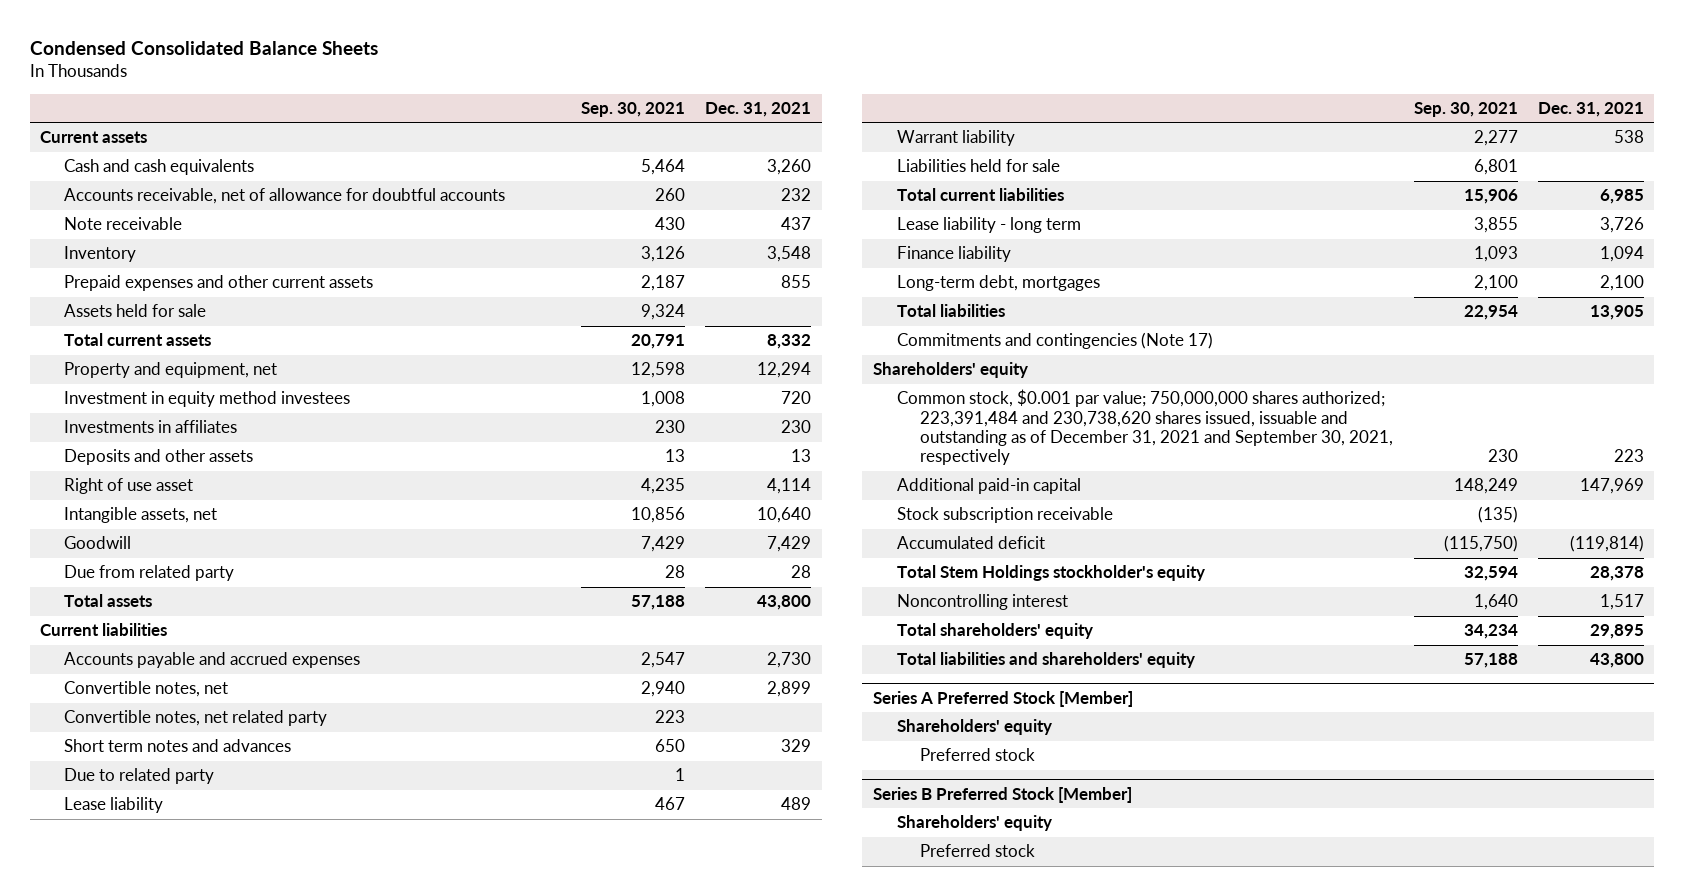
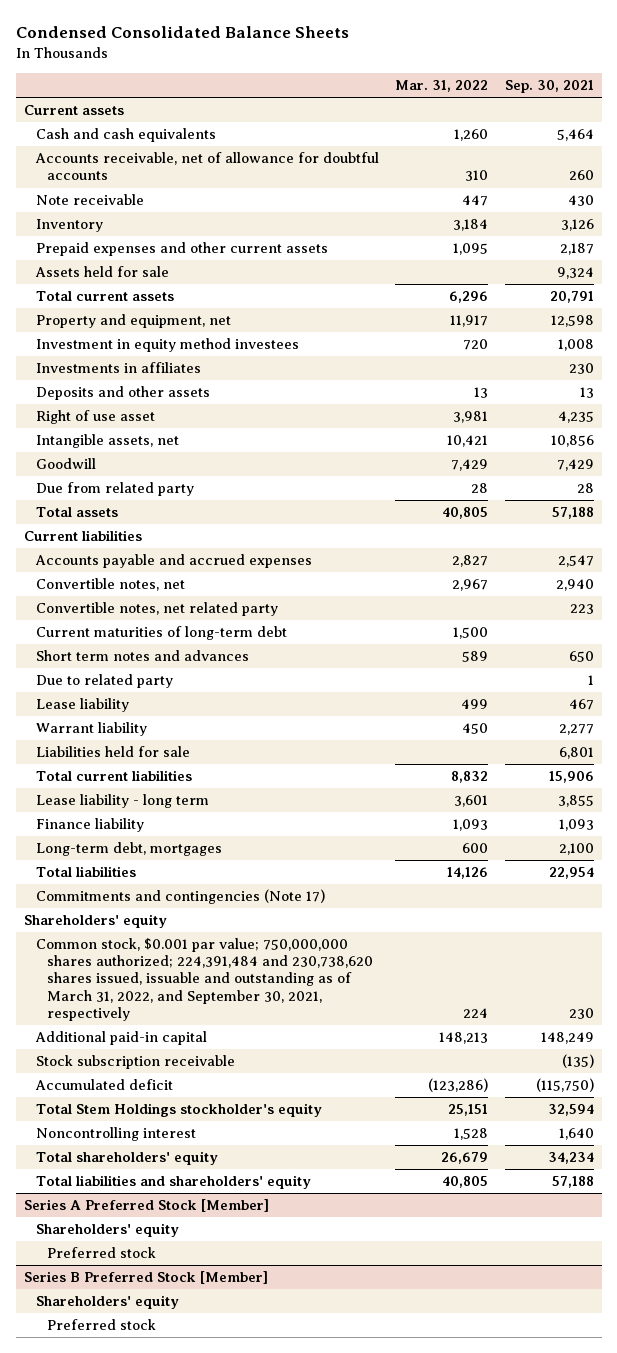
- | Sep. 30, 2021 | Dec. 31, 2021
+ | Mar. 31, 2022 | Sep. 30, 2021
+ Current maturities of long-term debt | 1,500 |
- Common stock, $0.001 par value; 750,000,000 shares authorized; 223,391,484 and 230,738,620 shares issued, issuable and outstanding as of December 31, 2021 and September 30, 2021, respectively | 230 | 223
+ Common stock, $0.001 par value; 750,000,000 shares authorized; 224,391,484 and 230,738,620 shares issued, issuable and outstanding as of March 31, 2022, and September 30, 2021, respectively | 224 | 230

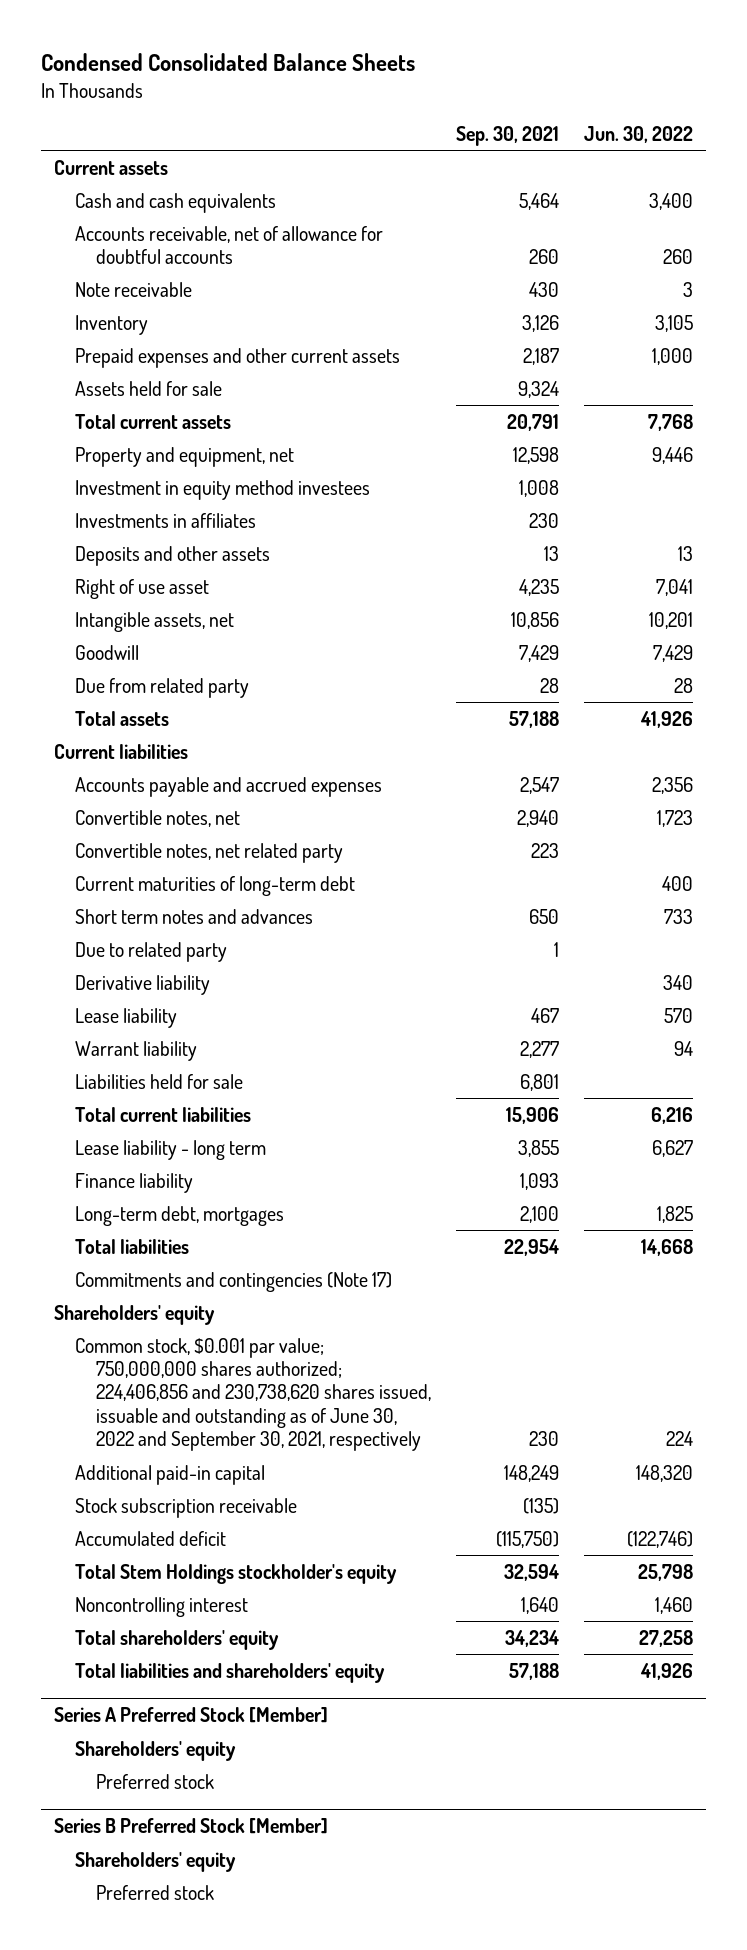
- | Mar. 31, 2022 | Sep. 30, 2021
+ | Sep. 30, 2021 | Jun. 30, 2022
+ Derivative liability | | 340
- Common stock, $0.001 par value; 750,000,000 shares authorized; 224,391,484 and 230,738,620 shares issued, issuable and outstanding as of March 31, 2022, and September 30, 2021, respectively | 224 | 230
+ Common stock, $0.001 par value; 750,000,000 shares authorized; 224,406,856 and 230,738,620 shares issued, issuable and outstanding as of June 30, 2022 and September 30, 2021, respectively | 230 | 224

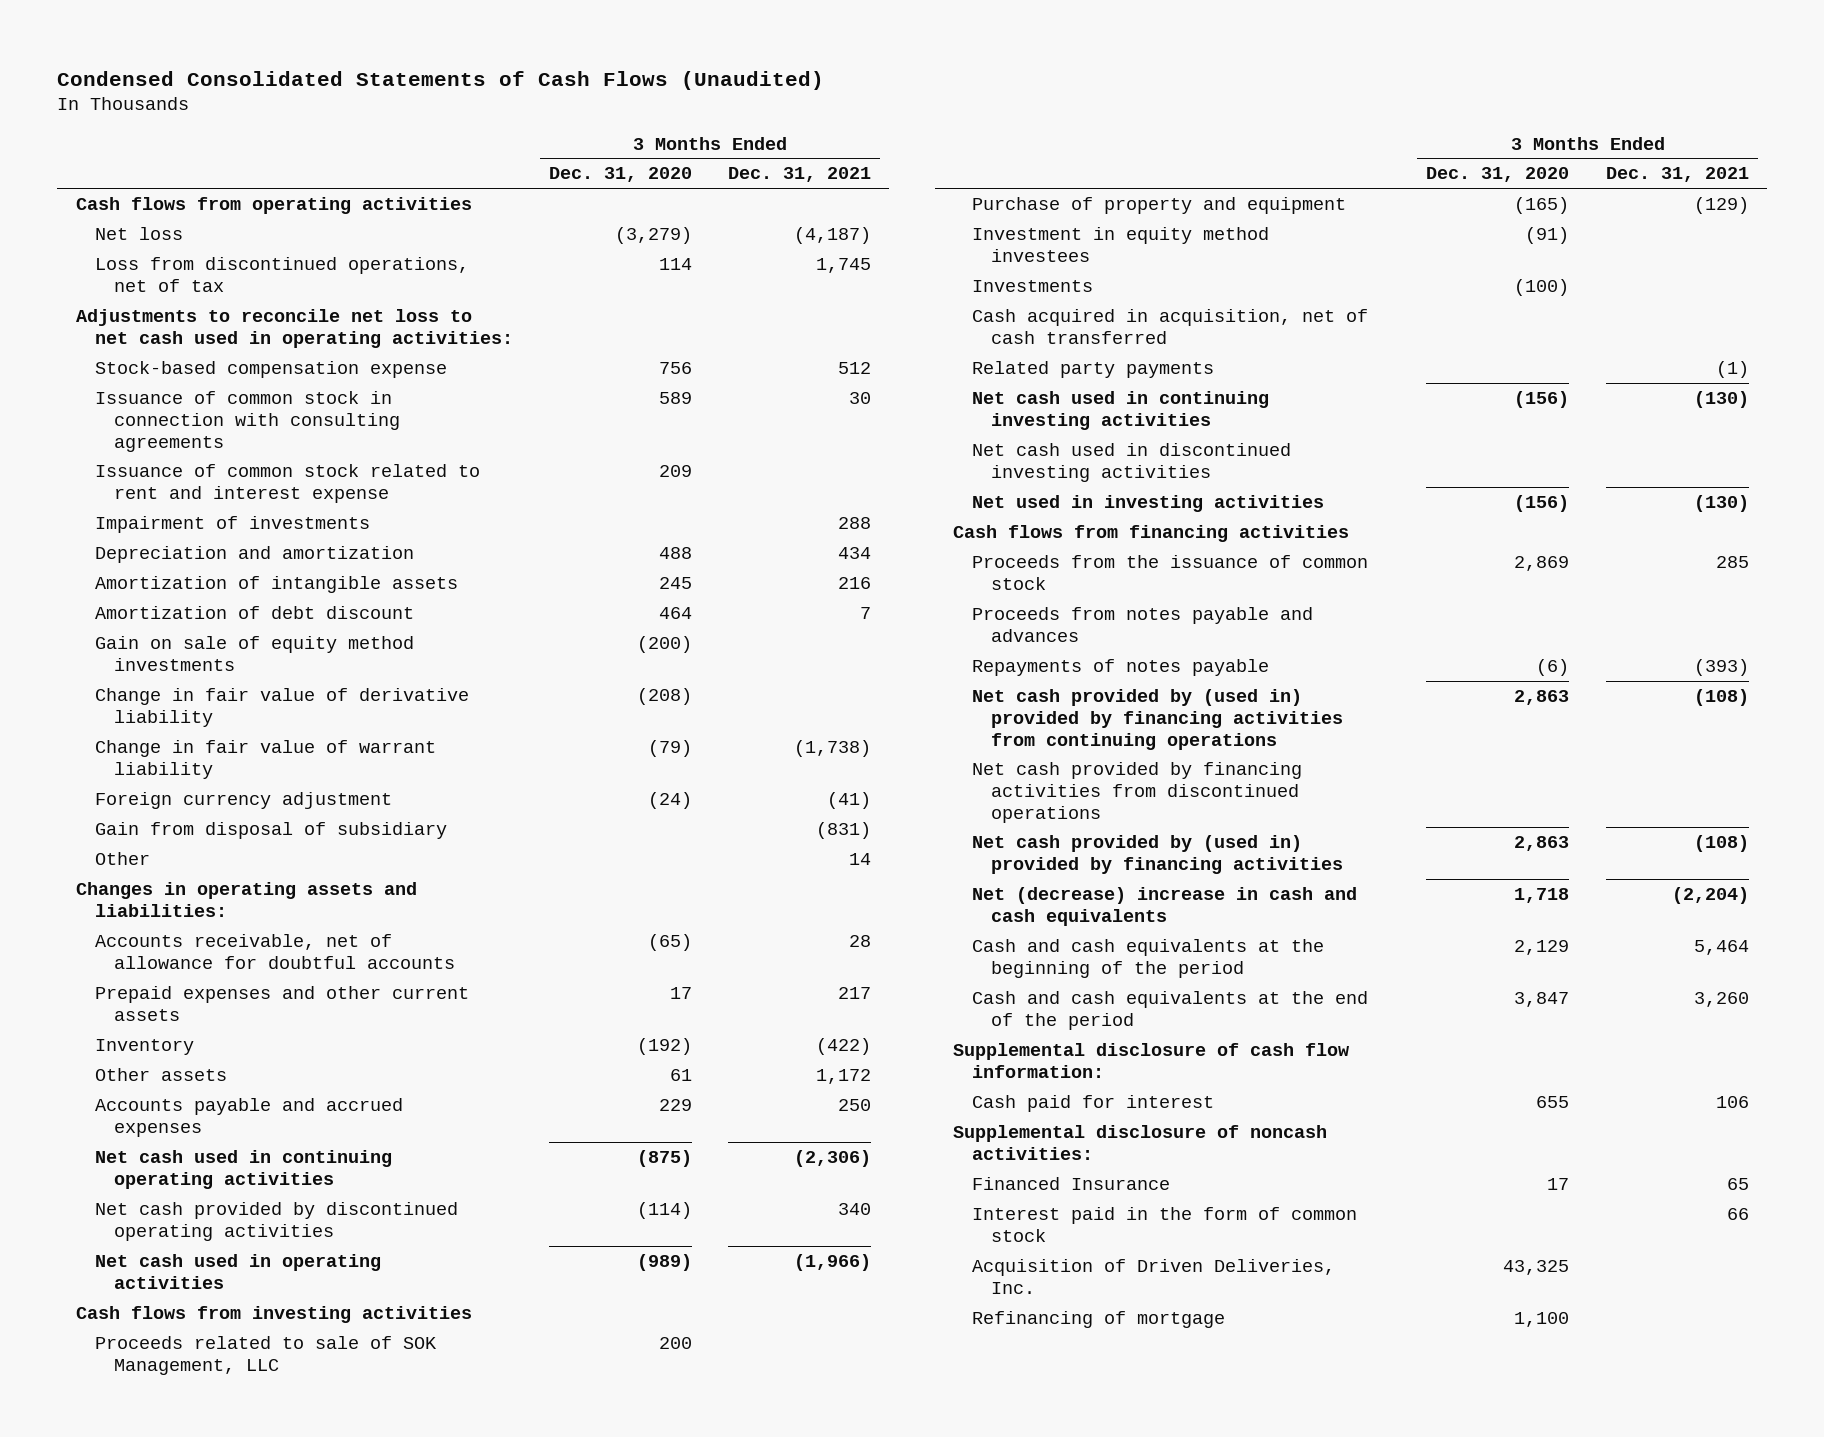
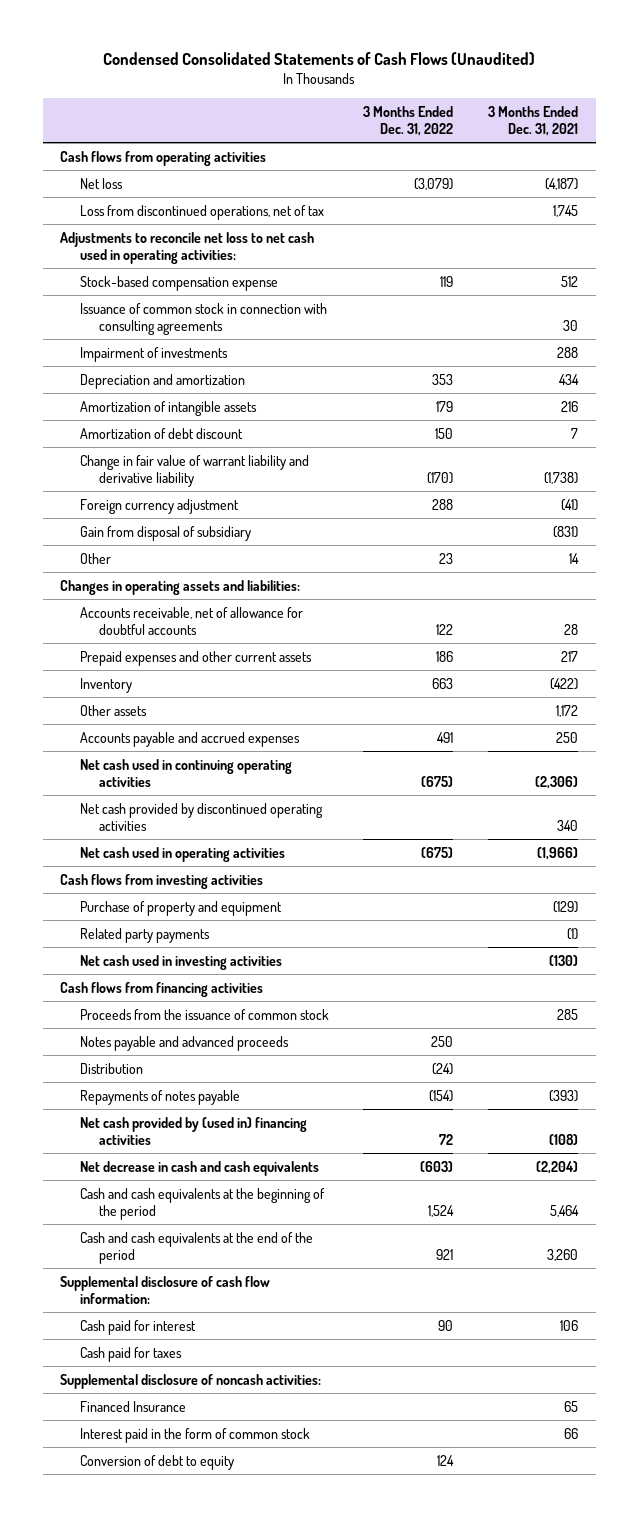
- | 3 Months Ended Dec. 31, 2020 | 3 Months Ended Dec. 31, 2021
+ | 3 Months Ended Dec. 31, 2022 | 3 Months Ended Dec. 31, 2021
- Issuance of common stock related to rent and interest expense | 209 |
- Gain on sale of equity method investments | (200) |
- Change in fair value of derivative liability | (208) |
- Change in fair value of warrant liability | (79) | (1,738)
+ Change in fair value of warrant liability and derivative liability | (170) | (1,738)
- Proceeds related to sale of SOK Management, LLC | 200 |
- Investment in equity method investees | (91) |
- Investments | (100) |
- Cash acquired in acquisition, net of cash transferred
- Net cash used in continuing investing activities | (156) | (130)
- Net cash used in discontinued investing activities
- Net used in investing activities | (156) | (130)
+ Net cash used in investing activities | | (130)
- Proceeds from notes payable and advances
+ Notes payable and advanced proceeds | 250 |
+ Distribution | (24) |
- Net cash provided by (used in) provided by financing activities from continuing operations | 2,863 | (108)
- Net cash provided by financing activities from discontinued operations
- Net cash provided by (used in) provided by financing activities | 2,863 | (108)
- Net (decrease) increase in cash and cash equivalents | 1,718 | (2,204)
+ Net cash provided by (used in) financing activities | 72 | (108)
+ Net decrease in cash and cash equivalents | (603) | (2,204)
+ Cash paid for taxes
- Acquisition of Driven Deliveries, Inc. | 43,325 |
- Refinancing of mortgage | 1,100 |
+ Conversion of debt to equity | 124 |

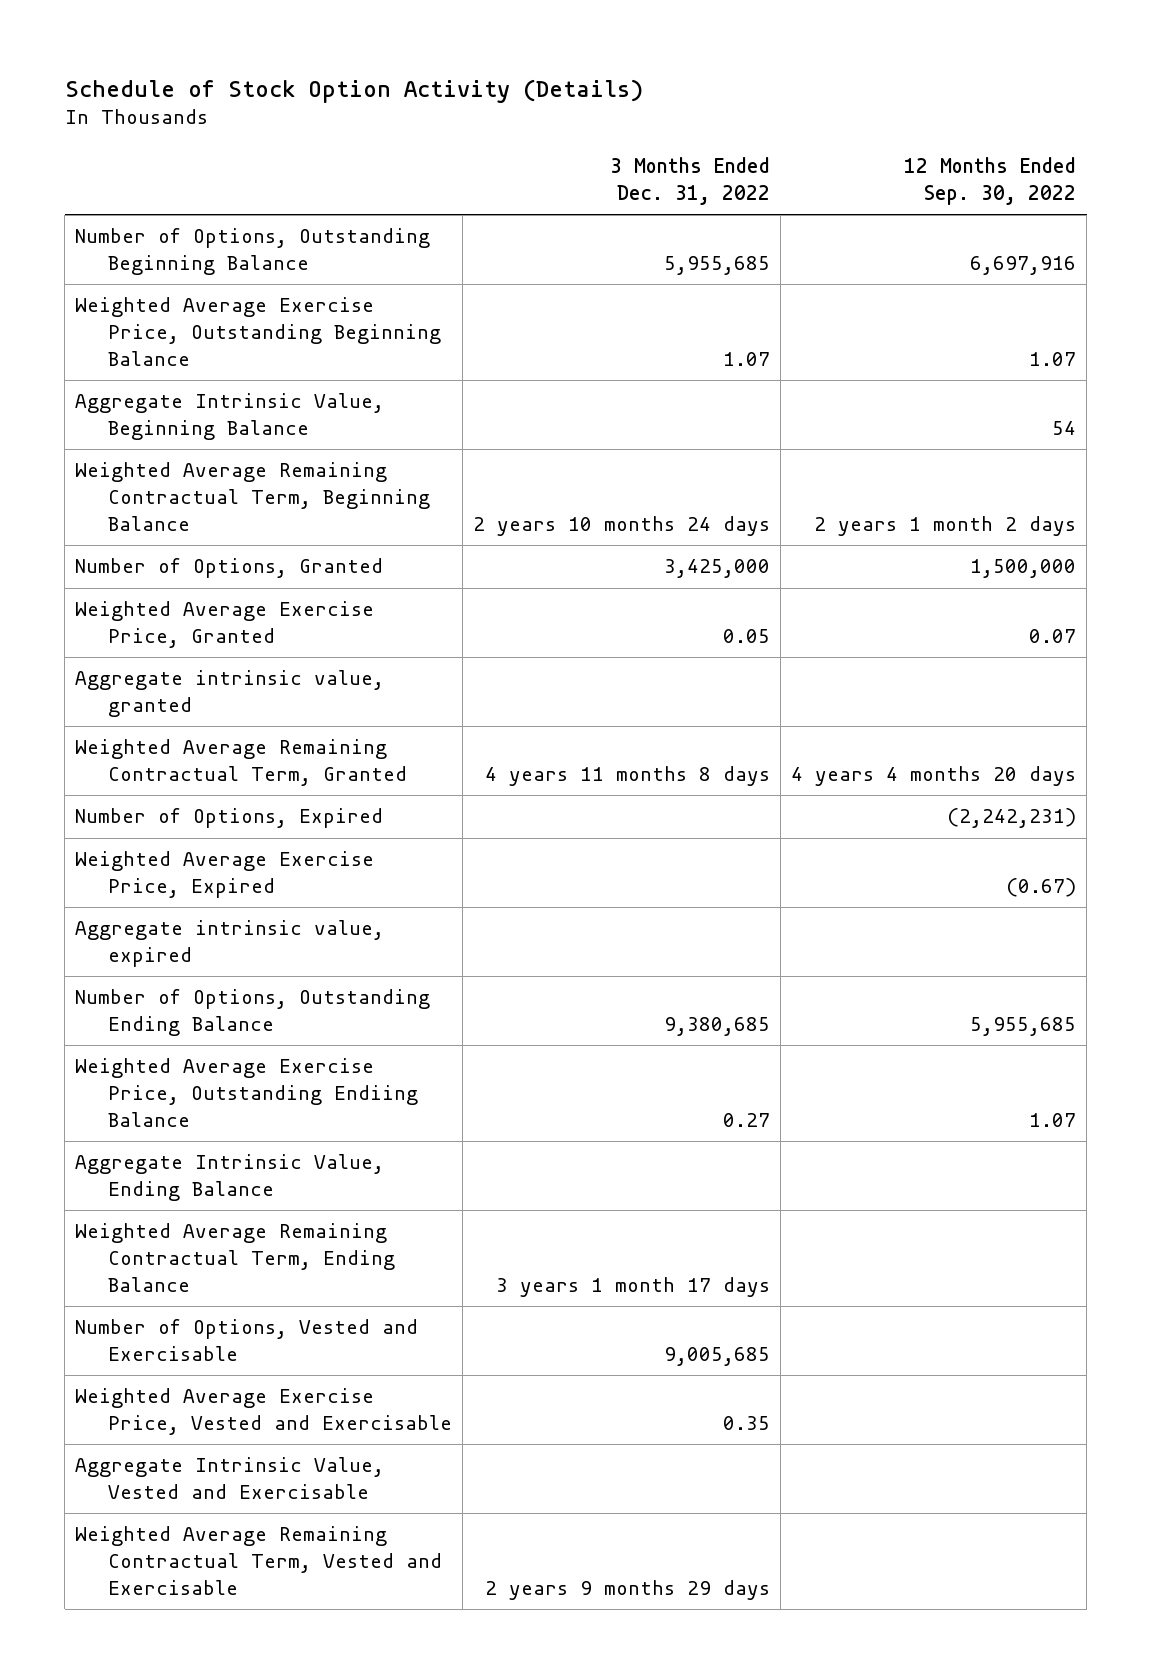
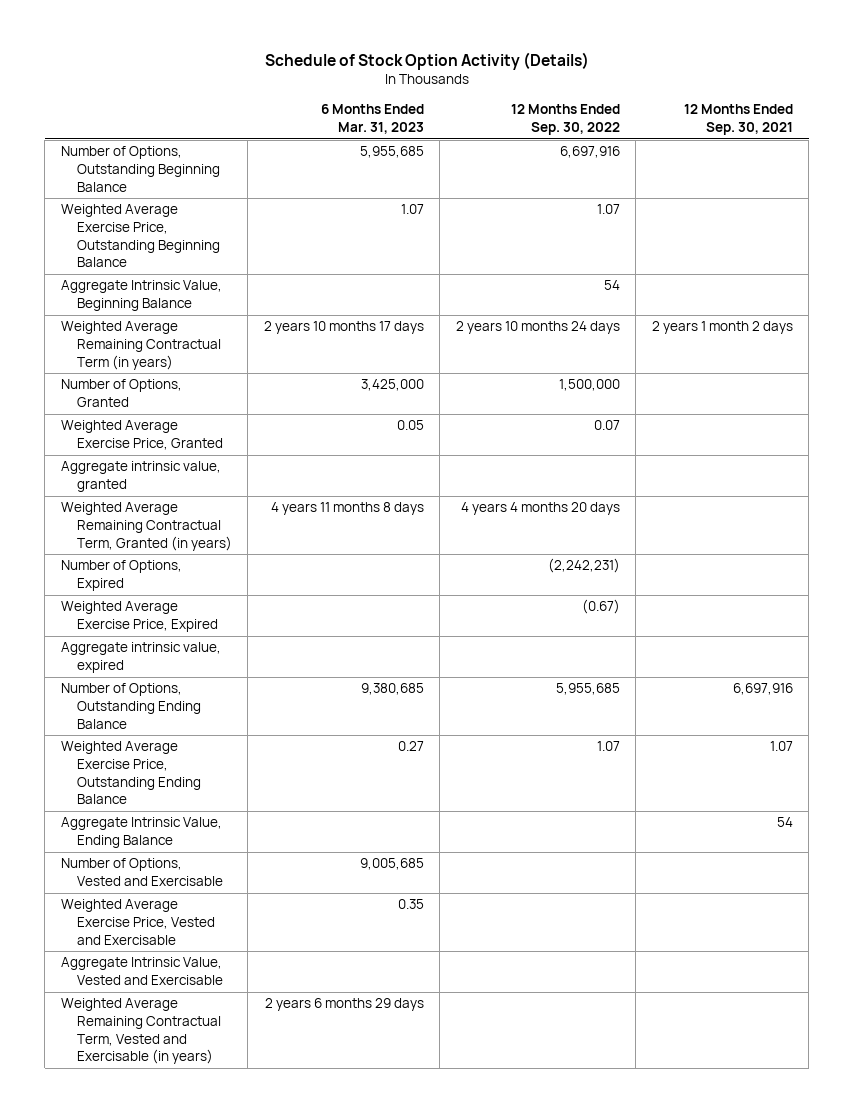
- | 3 Months Ended Dec. 31, 2022 | 12 Months Ended Sep. 30, 2022
+ | 6 Months Ended Mar. 31, 2023 | 12 Months Ended Sep. 30, 2022 | 12 Months Ended Sep. 30, 2021
- Weighted Average Remaining Contractual Term, Beginning Balance | 2 years 10 months 24 days | 2 years 1 month 2 days
+ Weighted Average Remaining Contractual Term (in years) | 2 years 10 months 17 days | 2 years 10 months 24 days | 2 years 1 month 2 days
- Weighted Average Remaining Contractual Term, Granted | 4 years 11 months 8 days | 4 years 4 months 20 days
+ Weighted Average Remaining Contractual Term, Granted (in years) | 4 years 11 months 8 days | 4 years 4 months 20 days |
- Weighted Average Exercise Price, Outstanding Endiing Balance | 0.27 | 1.07
+ Weighted Average Exercise Price, Outstanding Ending Balance | 0.27 | 1.07 | 1.07
- Weighted Average Remaining Contractual Term, Ending Balance | 3 years 1 month 17 days |
- Weighted Average Remaining Contractual Term, Vested and Exercisable | 2 years 9 months 29 days |
+ Weighted Average Remaining Contractual Term, Vested and Exercisable (in years) | 2 years 6 months 29 days | |

